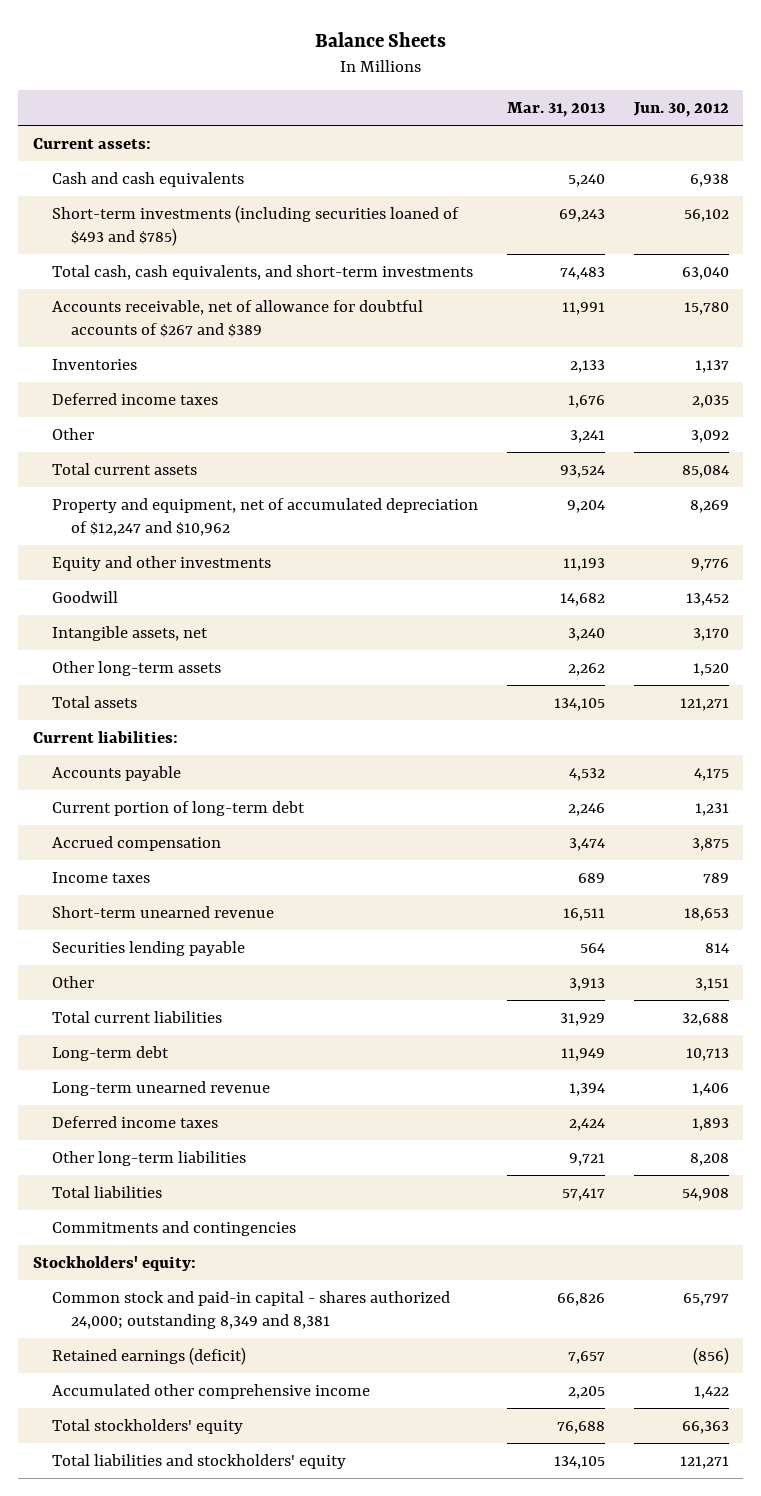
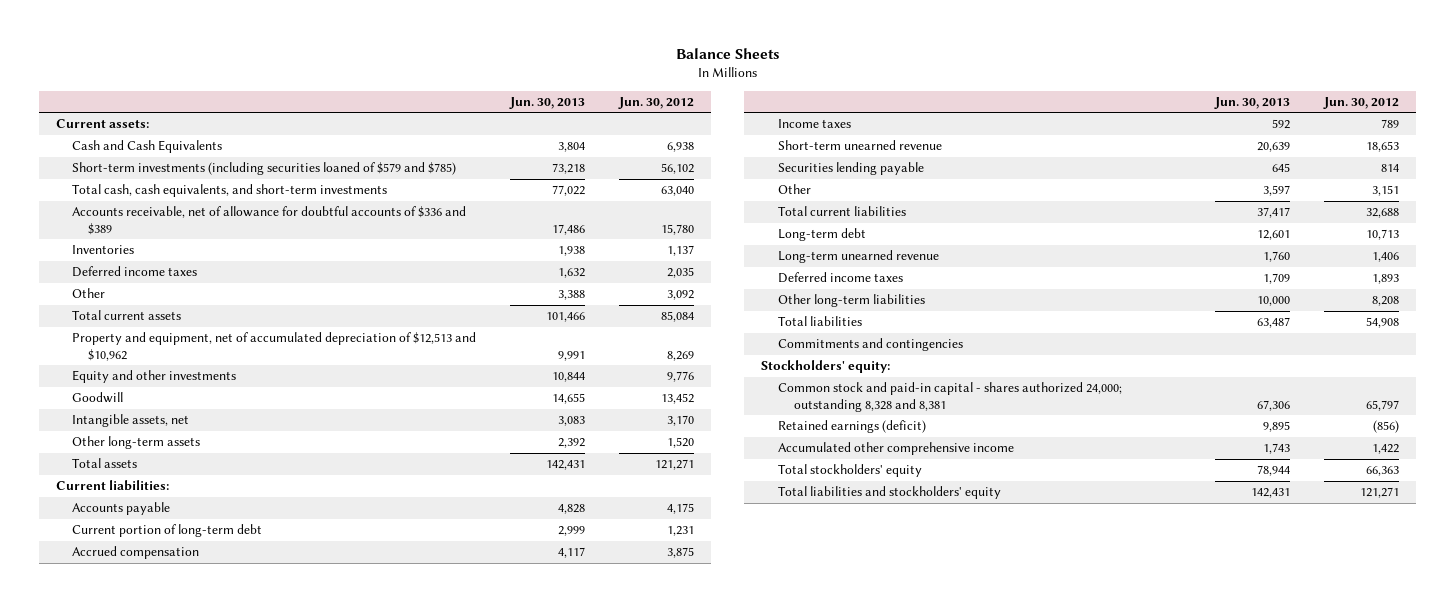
- | Mar. 31, 2013 | Jun. 30, 2012
+ | Jun. 30, 2013 | Jun. 30, 2012
- Cash and cash equivalents | 5,240 | 6,938
- Short-term investments (including securities loaned of $493 and $785) | 69,243 | 56,102
+ Cash and Cash Equivalents | 3,804 | 6,938
+ Short-term investments (including securities loaned of $579 and $785) | 73,218 | 56,102
- Accounts receivable, net of allowance for doubtful accounts of $267 and $389 | 11,991 | 15,780
+ Accounts receivable, net of allowance for doubtful accounts of $336 and $389 | 17,486 | 15,780
- Property and equipment, net of accumulated depreciation of $12,247 and $10,962 | 9,204 | 8,269
+ Property and equipment, net of accumulated depreciation of $12,513 and $10,962 | 9,991 | 8,269
- Common stock and paid-in capital - shares authorized 24,000; outstanding 8,349 and 8,381 | 66,826 | 65,797
+ Common stock and paid-in capital - shares authorized 24,000; outstanding 8,328 and 8,381 | 67,306 | 65,797

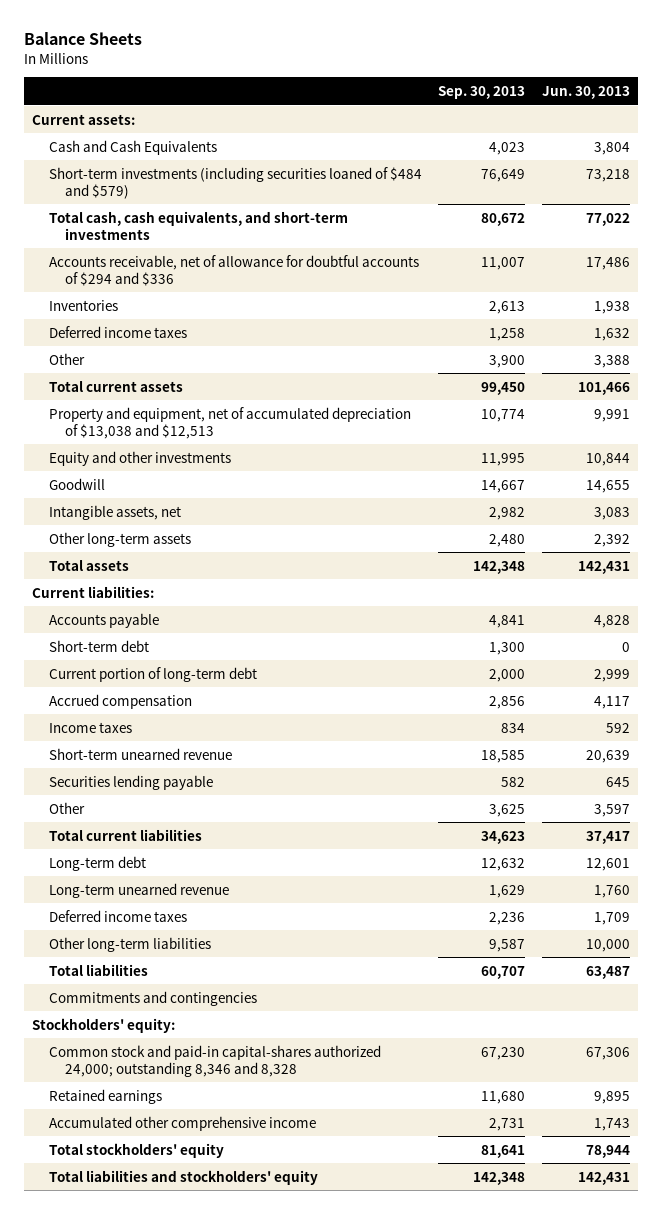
- | Jun. 30, 2013 | Jun. 30, 2012
+ | Sep. 30, 2013 | Jun. 30, 2013
- Short-term investments (including securities loaned of $579 and $785) | 73,218 | 56,102
+ Short-term investments (including securities loaned of $484 and $579) | 76,649 | 73,218
- Accounts receivable, net of allowance for doubtful accounts of $336 and $389 | 17,486 | 15,780
+ Accounts receivable, net of allowance for doubtful accounts of $294 and $336 | 11,007 | 17,486
- Property and equipment, net of accumulated depreciation of $12,513 and $10,962 | 9,991 | 8,269
+ Property and equipment, net of accumulated depreciation of $13,038 and $12,513 | 10,774 | 9,991
+ Short-term debt | 1,300 | 0
- Common stock and paid-in capital - shares authorized 24,000; outstanding 8,328 and 8,381 | 67,306 | 65,797
- Retained earnings (deficit) | 9,895 | (856)
+ Common stock and paid-in capital-shares authorized 24,000; outstanding 8,346 and 8,328 | 67,230 | 67,306
+ Retained earnings | 11,680 | 9,895

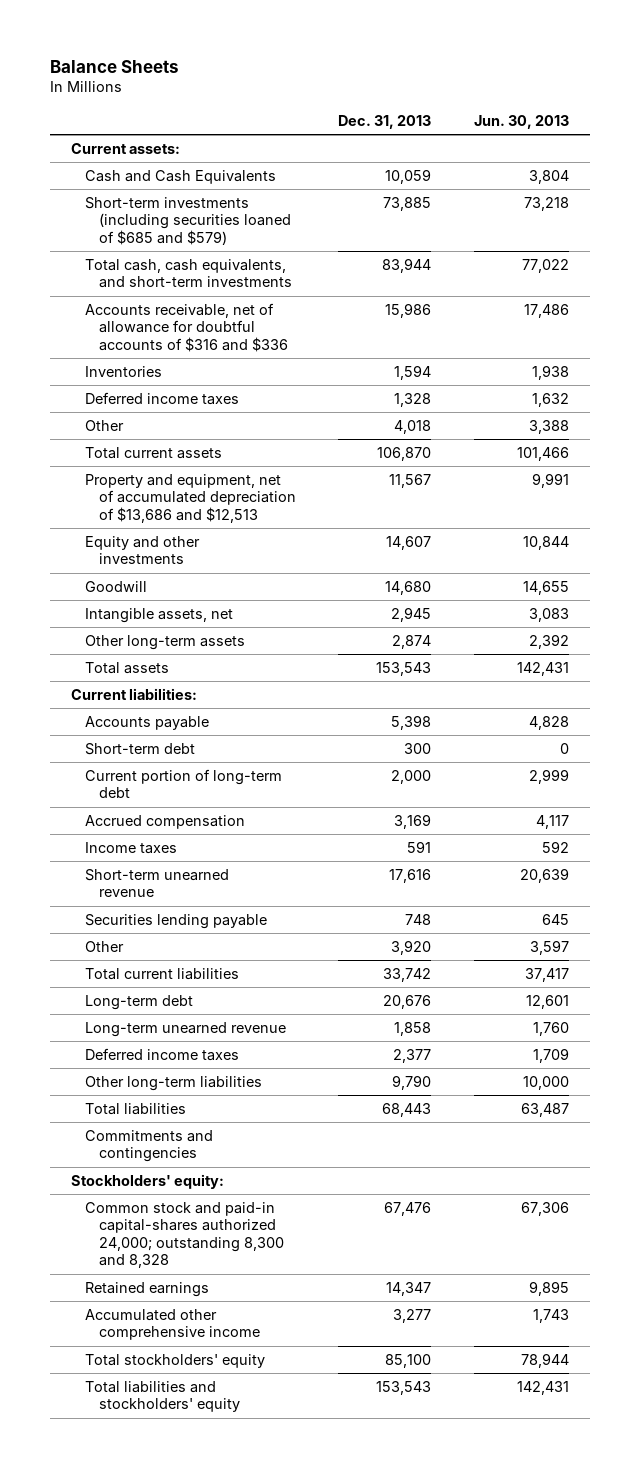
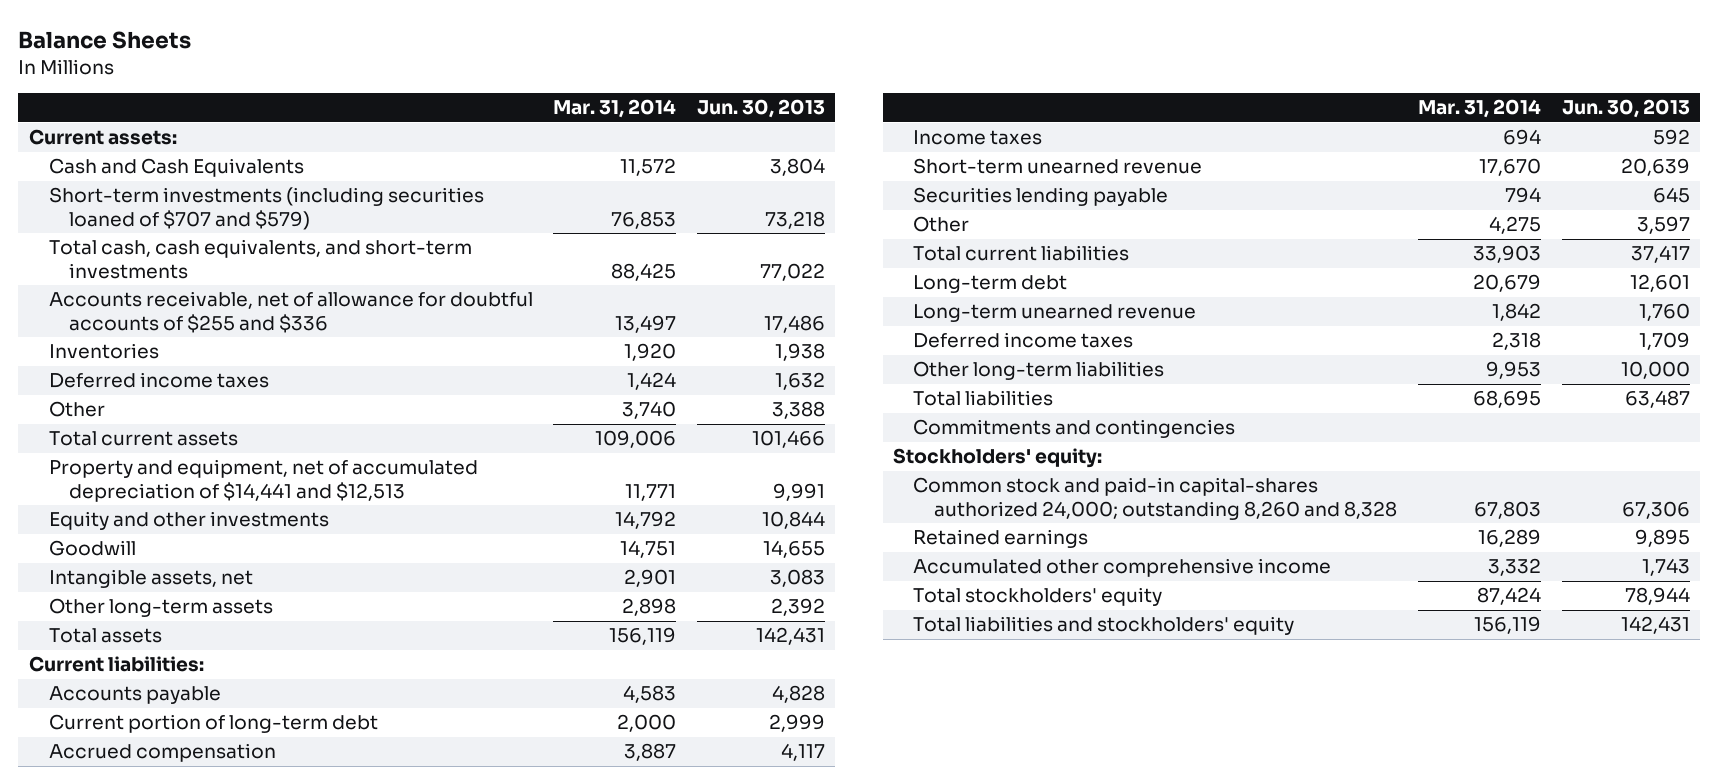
- | Dec. 31, 2013 | Jun. 30, 2013
+ | Mar. 31, 2014 | Jun. 30, 2013
- Short-term investments (including securities loaned of $685 and $579) | 73,885 | 73,218
+ Short-term investments (including securities loaned of $707 and $579) | 76,853 | 73,218
- Accounts receivable, net of allowance for doubtful accounts of $316 and $336 | 15,986 | 17,486
+ Accounts receivable, net of allowance for doubtful accounts of $255 and $336 | 13,497 | 17,486
- Property and equipment, net of accumulated depreciation of $13,686 and $12,513 | 11,567 | 9,991
+ Property and equipment, net of accumulated depreciation of $14,441 and $12,513 | 11,771 | 9,991
- Short-term debt | 300 | 0
- Common stock and paid-in capital-shares authorized 24,000; outstanding 8,300 and 8,328 | 67,476 | 67,306
+ Common stock and paid-in capital-shares authorized 24,000; outstanding 8,260 and 8,328 | 67,803 | 67,306

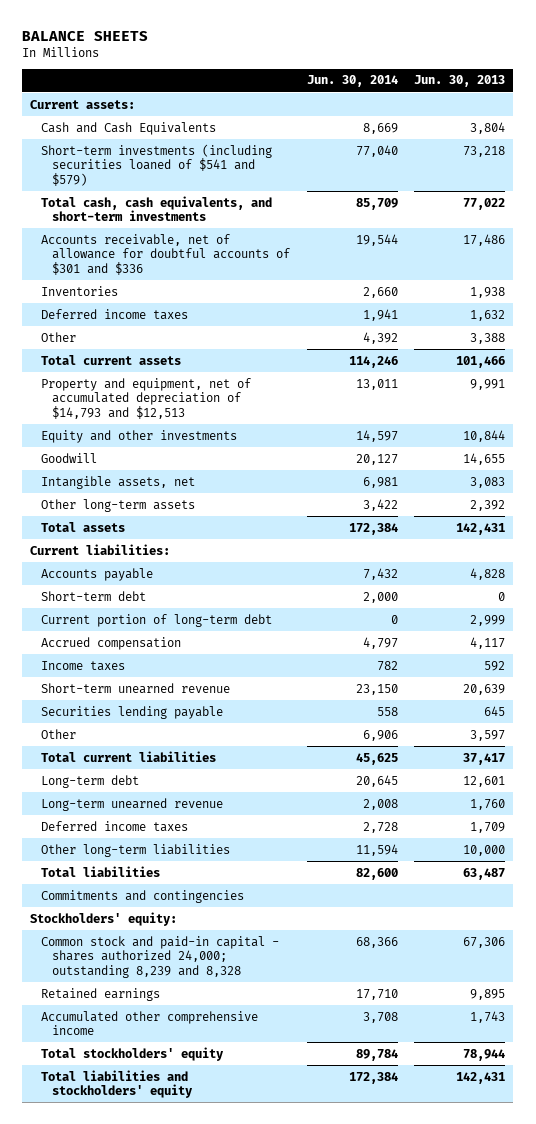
- Balance Sheets
+ BALANCE SHEETS
- | Mar. 31, 2014 | Jun. 30, 2013
+ | Jun. 30, 2014 | Jun. 30, 2013
- Short-term investments (including securities loaned of $707 and $579) | 76,853 | 73,218
+ Short-term investments (including securities loaned of $541 and $579) | 77,040 | 73,218
- Accounts receivable, net of allowance for doubtful accounts of $255 and $336 | 13,497 | 17,486
+ Accounts receivable, net of allowance for doubtful accounts of $301 and $336 | 19,544 | 17,486
- Property and equipment, net of accumulated depreciation of $14,441 and $12,513 | 11,771 | 9,991
+ Property and equipment, net of accumulated depreciation of $14,793 and $12,513 | 13,011 | 9,991
+ Short-term debt | 2,000 | 0
- Common stock and paid-in capital-shares authorized 24,000; outstanding 8,260 and 8,328 | 67,803 | 67,306
+ Common stock and paid-in capital - shares authorized 24,000; outstanding 8,239 and 8,328 | 68,366 | 67,306

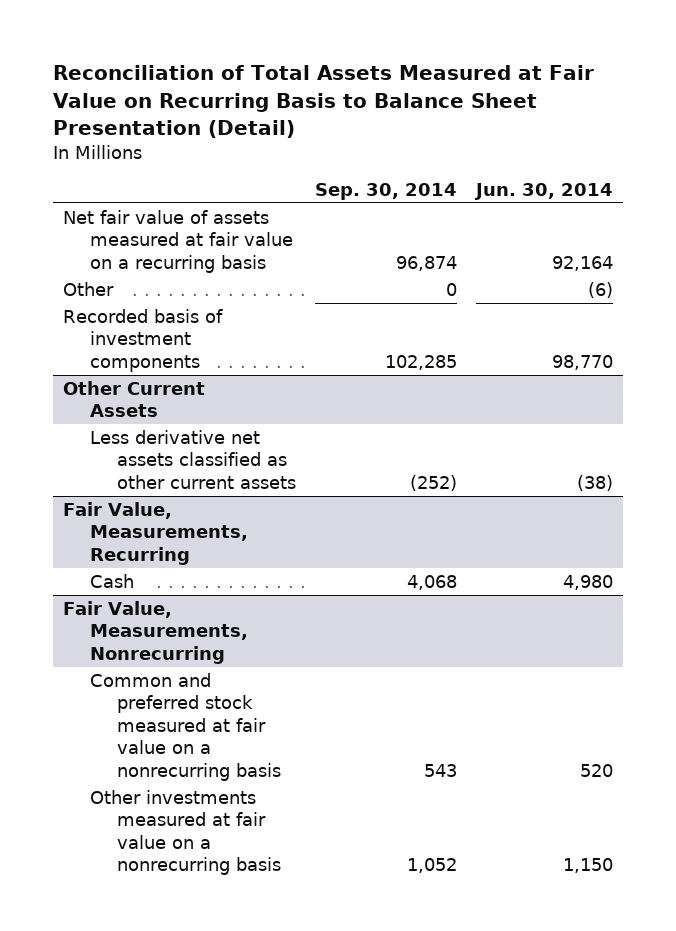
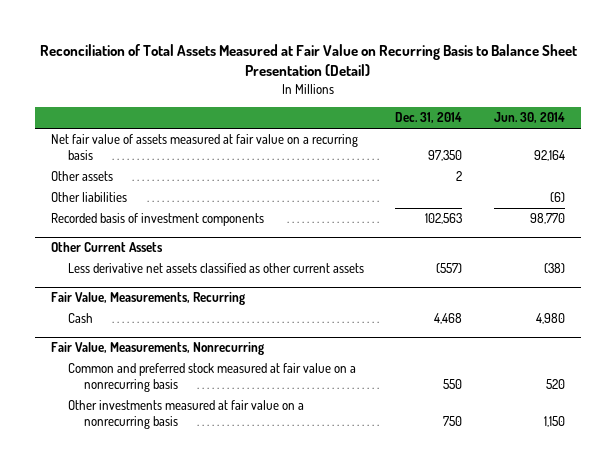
- | Sep. 30, 2014 | Jun. 30, 2014
+ | Dec. 31, 2014 | Jun. 30, 2014
- Other | 0 | (6)
+ Other assets | 2 |
+ Other liabilities | | (6)

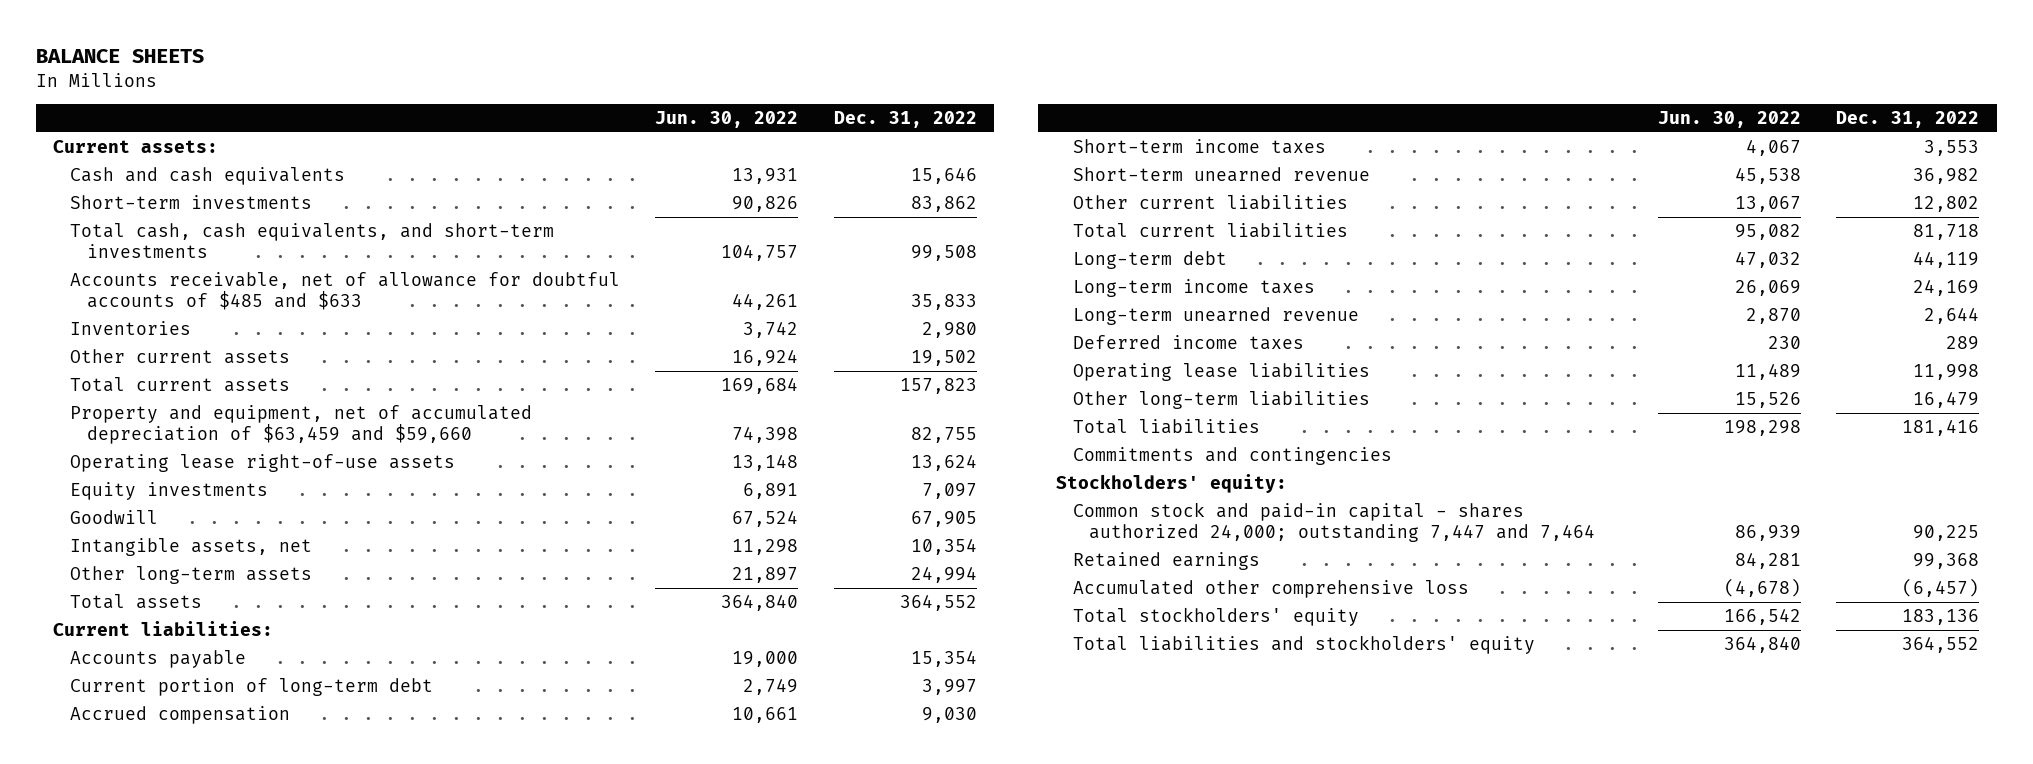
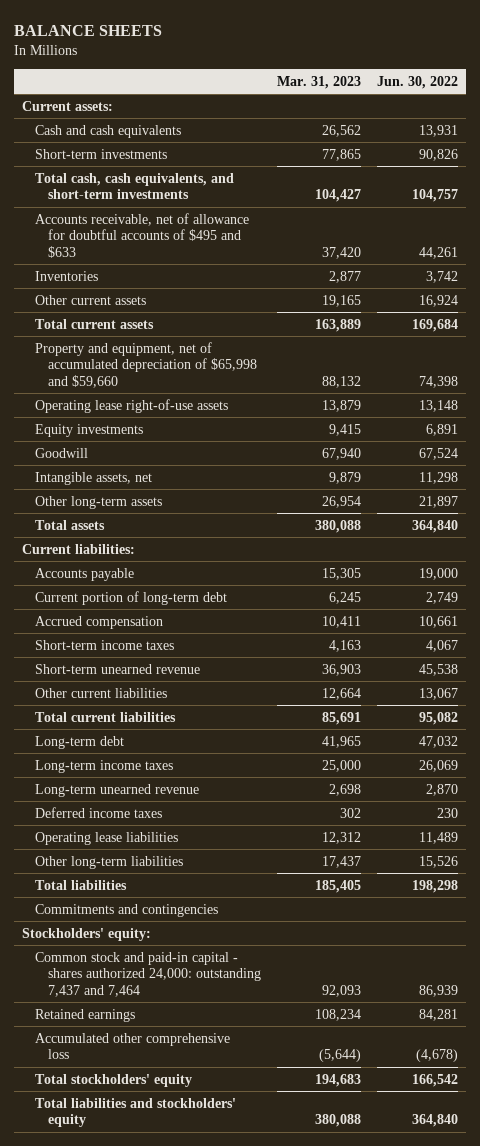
- | Jun. 30, 2022 | Dec. 31, 2022
+ | Mar. 31, 2023 | Jun. 30, 2022
- Accounts receivable, net of allowance for doubtful accounts of $485 and $633 | 44,261 | 35,833
+ Accounts receivable, net of allowance for doubtful accounts of $495 and $633 | 37,420 | 44,261
- Property and equipment, net of accumulated depreciation of $63,459 and $59,660 | 74,398 | 82,755
+ Property and equipment, net of accumulated depreciation of $65,998 and $59,660 | 88,132 | 74,398
- Common stock and paid-in capital - shares authorized 24,000; outstanding 7,447 and 7,464 | 86,939 | 90,225
+ Common stock and paid-in capital - shares authorized 24,000: outstanding 7,437 and 7,464 | 92,093 | 86,939

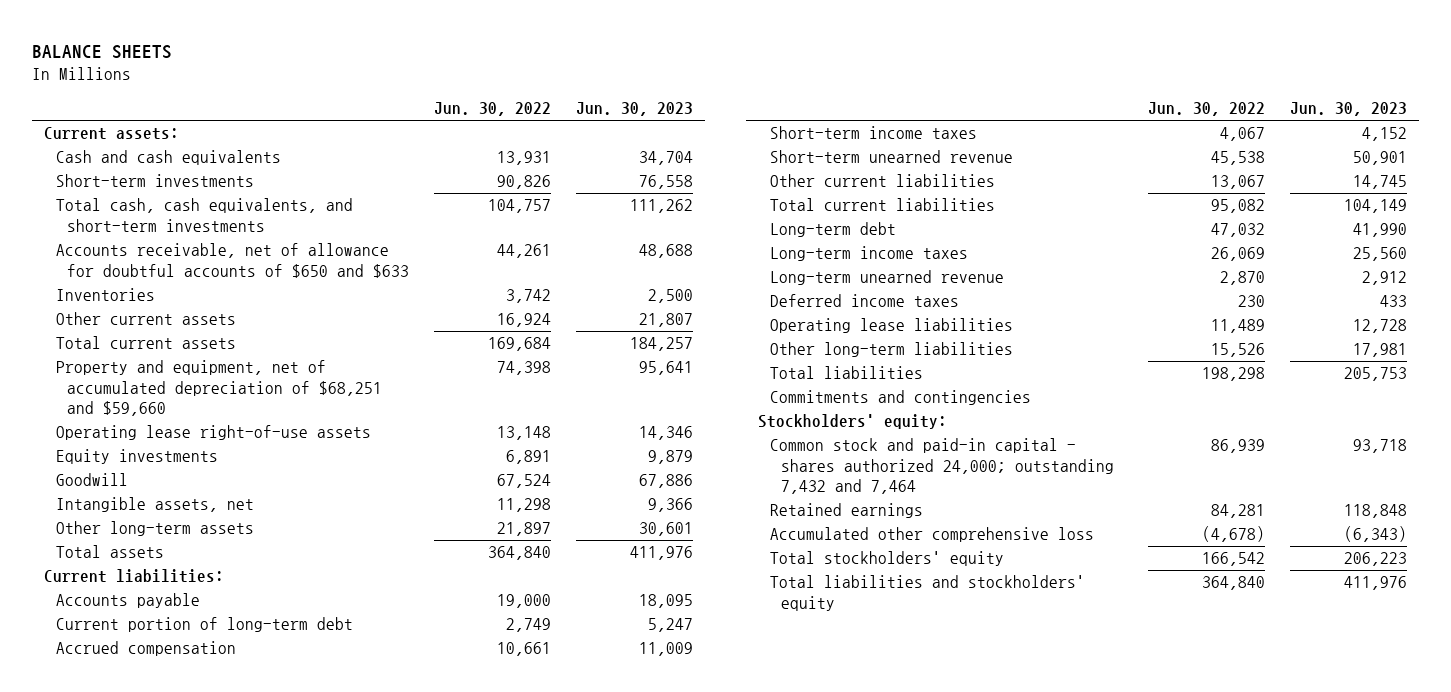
- | Mar. 31, 2023 | Jun. 30, 2022
+ | Jun. 30, 2022 | Jun. 30, 2023
- Accounts receivable, net of allowance for doubtful accounts of $495 and $633 | 37,420 | 44,261
+ Accounts receivable, net of allowance for doubtful accounts of $650 and $633 | 44,261 | 48,688
- Property and equipment, net of accumulated depreciation of $65,998 and $59,660 | 88,132 | 74,398
+ Property and equipment, net of accumulated depreciation of $68,251 and $59,660 | 74,398 | 95,641
- Common stock and paid-in capital - shares authorized 24,000: outstanding 7,437 and 7,464 | 92,093 | 86,939
+ Common stock and paid-in capital - shares authorized 24,000; outstanding 7,432 and 7,464 | 86,939 | 93,718

